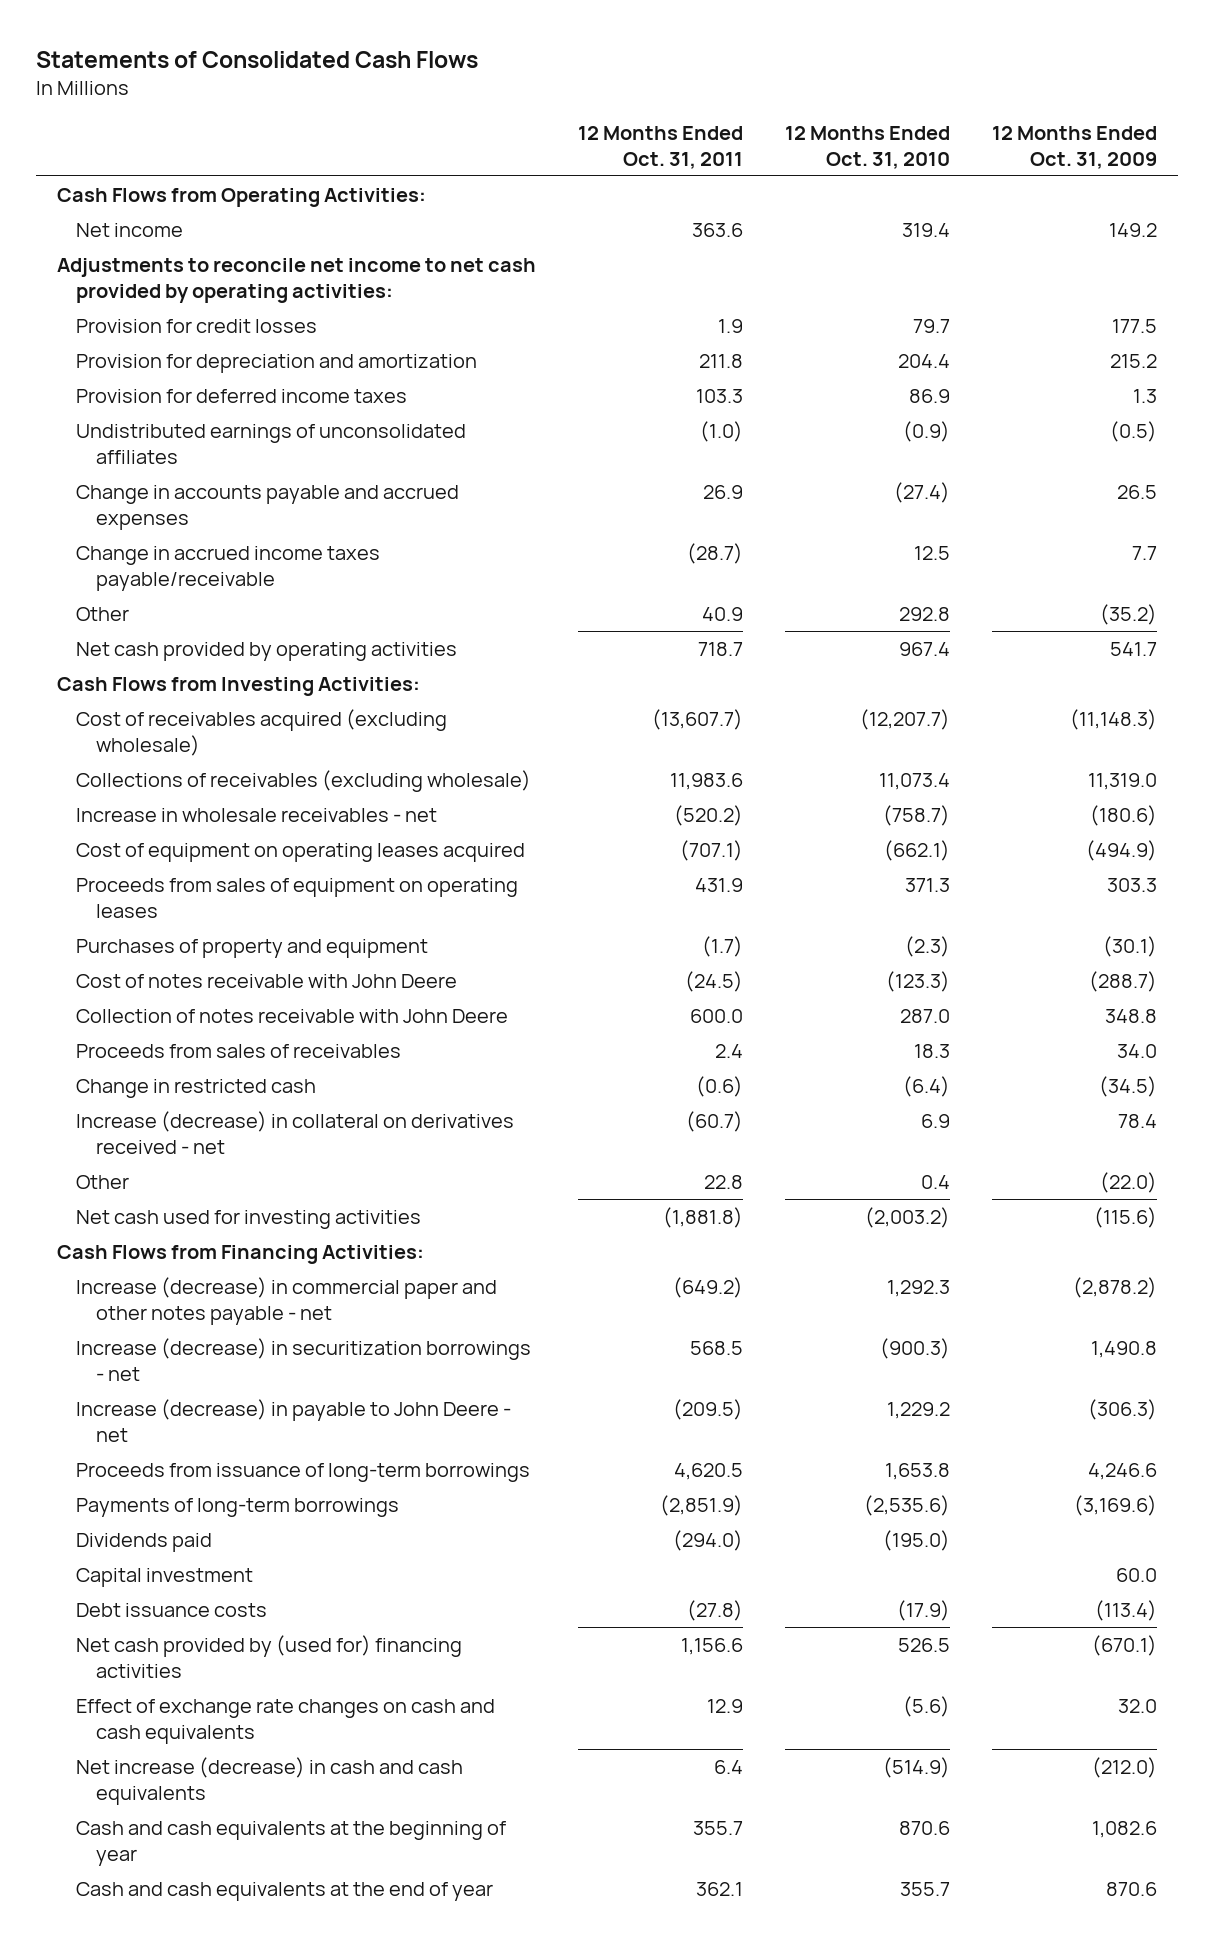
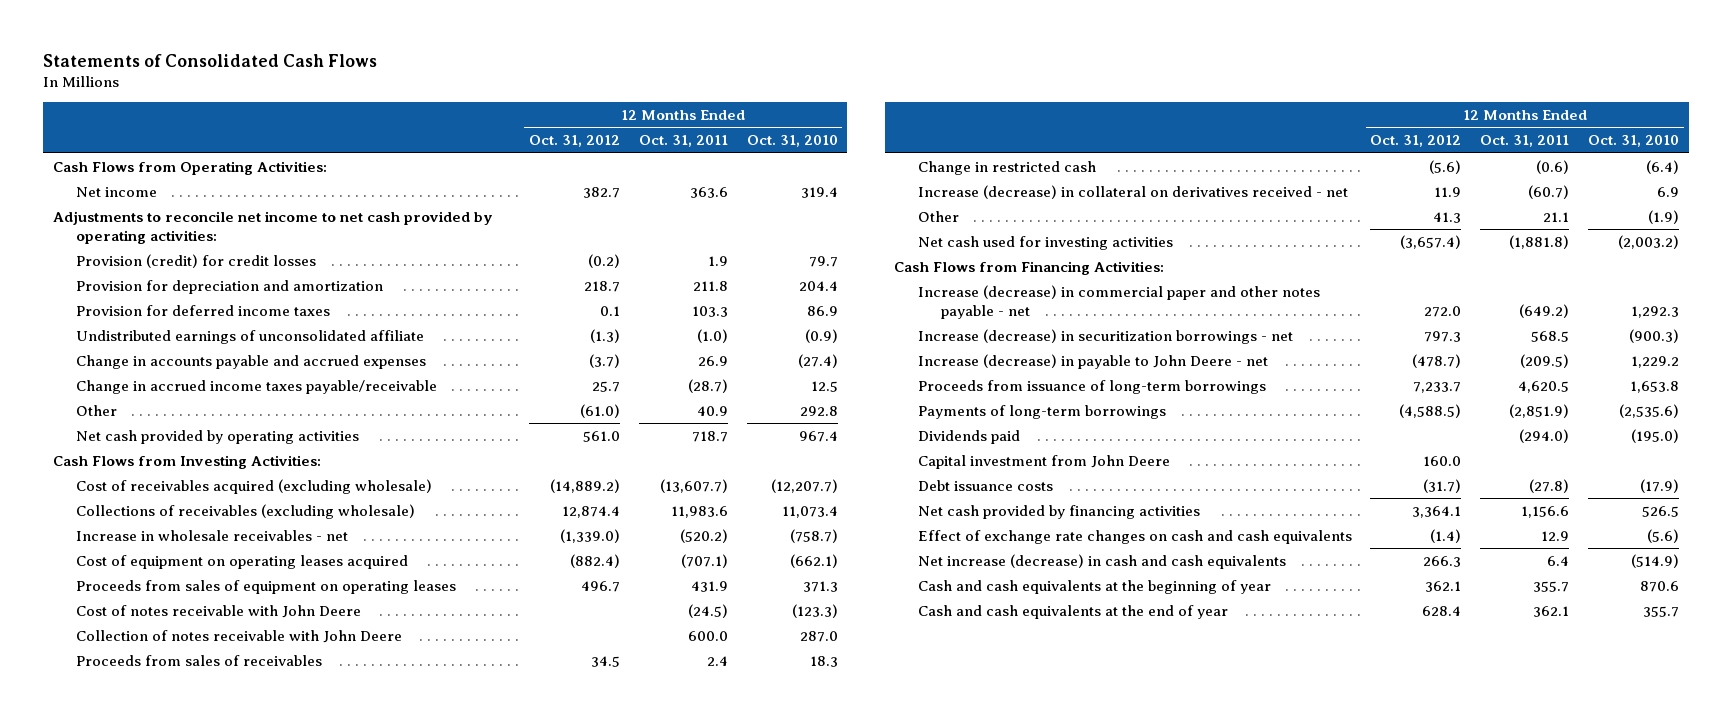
- | 12 Months Ended Oct. 31, 2011 | 12 Months Ended Oct. 31, 2010 | 12 Months Ended Oct. 31, 2009
+ | 12 Months Ended Oct. 31, 2012 | 12 Months Ended Oct. 31, 2011 | 12 Months Ended Oct. 31, 2010
- Provision for credit losses | 1.9 | 79.7 | 177.5
+ Provision (credit) for credit losses | (0.2) | 1.9 | 79.7
- Undistributed earnings of unconsolidated affiliates | (1.0) | (0.9) | (0.5)
+ Undistributed earnings of unconsolidated affiliate | (1.3) | (1.0) | (0.9)
- Purchases of property and equipment | (1.7) | (2.3) | (30.1)
- Other | 22.8 | 0.4 | (22.0)
+ Other | 41.3 | 21.1 | (1.9)
- Capital investment | | | 60.0
+ Capital investment from John Deere | 160.0 | |
- Net cash provided by (used for) financing activities | 1,156.6 | 526.5 | (670.1)
+ Net cash provided by financing activities | 3,364.1 | 1,156.6 | 526.5

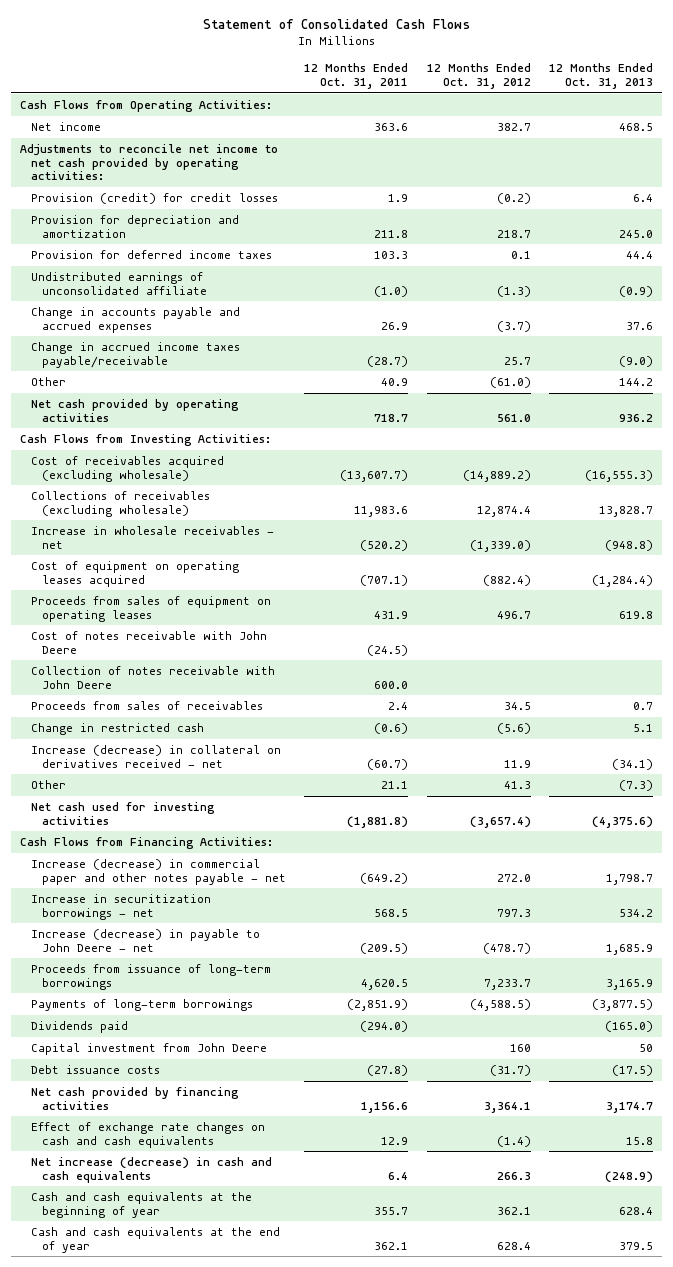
- Statements of Consolidated Cash Flows
+ Statement of Consolidated Cash Flows
- | 12 Months Ended Oct. 31, 2012 | 12 Months Ended Oct. 31, 2011 | 12 Months Ended Oct. 31, 2010
+ | 12 Months Ended Oct. 31, 2011 | 12 Months Ended Oct. 31, 2012 | 12 Months Ended Oct. 31, 2013
- Increase (decrease) in securitization borrowings - net | 797.3 | 568.5 | (900.3)
+ Increase in securitization borrowings - net | 568.5 | 797.3 | 534.2
- Capital investment from John Deere | 160.0 | |
+ Capital investment from John Deere | | 160 | 50

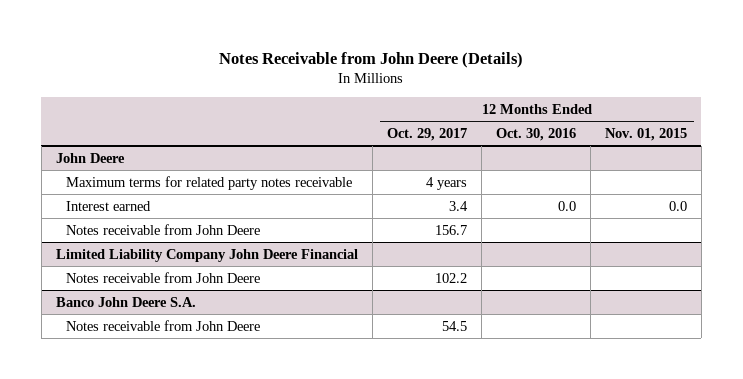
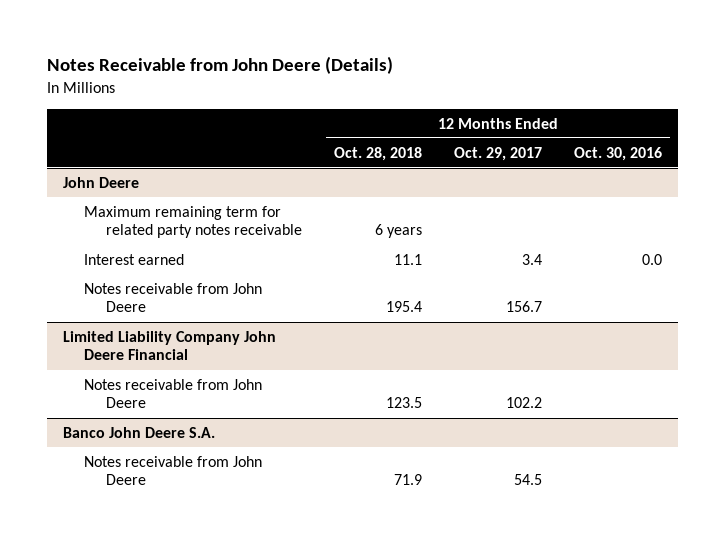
- | 12 Months Ended Oct. 29, 2017 | 12 Months Ended Oct. 30, 2016 | 12 Months Ended Nov. 01, 2015
+ | 12 Months Ended Oct. 28, 2018 | 12 Months Ended Oct. 29, 2017 | 12 Months Ended Oct. 30, 2016
@ John Deere
- Maximum terms for related party notes receivable | 4 years | |
+ Maximum remaining term for related party notes receivable | 6 years | |

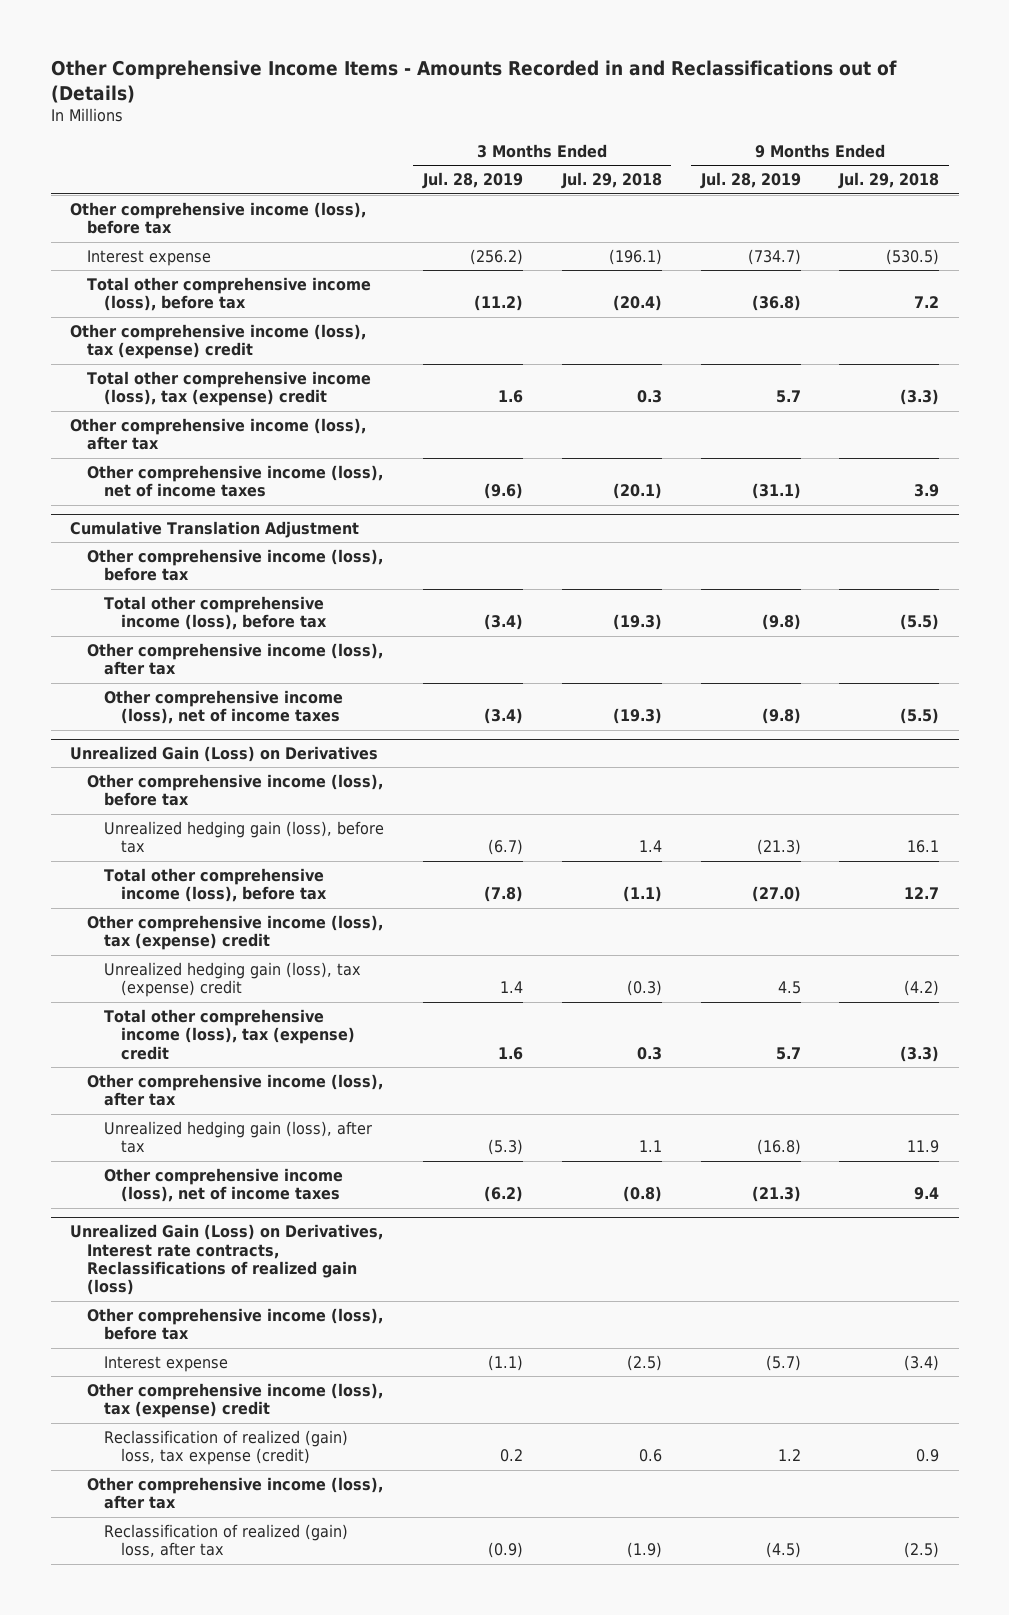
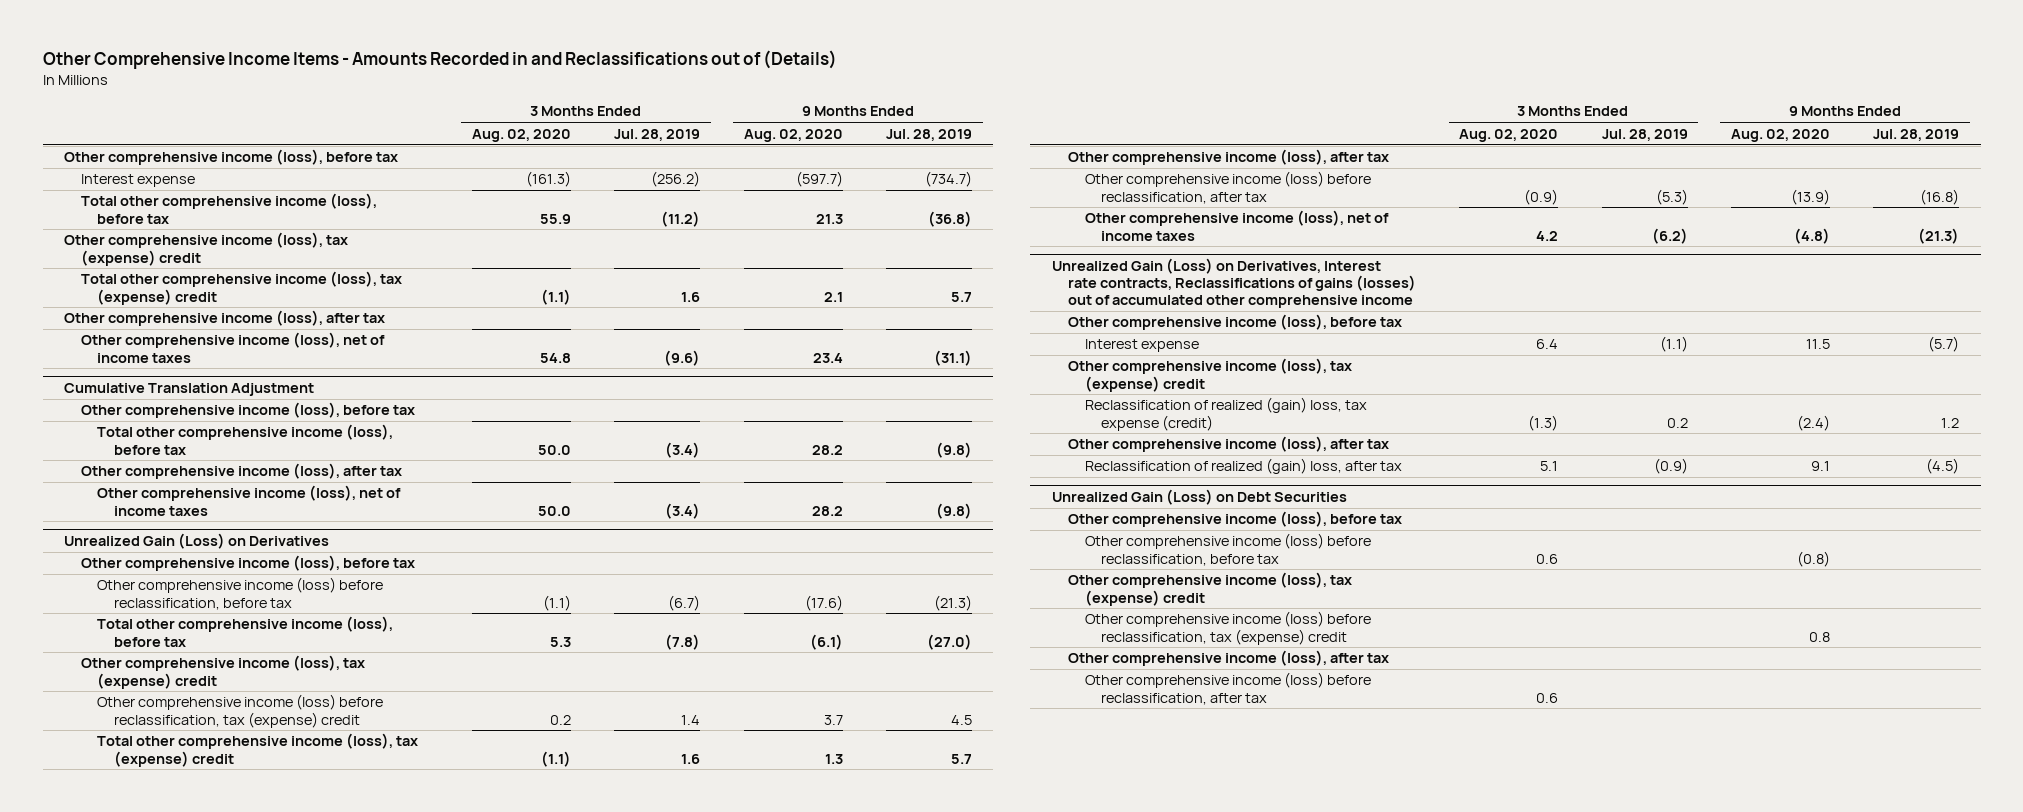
- | 3 Months Ended Jul. 28, 2019 | 3 Months Ended Jul. 29, 2018 | 9 Months Ended Jul. 28, 2019 | 9 Months Ended Jul. 29, 2018
+ | 3 Months Ended Aug. 02, 2020 | 3 Months Ended Jul. 28, 2019 | 9 Months Ended Aug. 02, 2020 | 9 Months Ended Jul. 28, 2019
@ Unrealized Gain (Loss) on Derivatives
- Unrealized hedging gain (loss), before tax | (6.7) | 1.4 | (21.3) | 16.1
+ Other comprehensive income (loss) before reclassification, before tax | (1.1) | (6.7) | (17.6) | (21.3)
- Unrealized hedging gain (loss), tax (expense) credit | 1.4 | (0.3) | 4.5 | (4.2)
+ Other comprehensive income (loss) before reclassification, tax (expense) credit | 0.2 | 1.4 | 3.7 | 4.5
- Unrealized hedging gain (loss), after tax | (5.3) | 1.1 | (16.8) | 11.9
+ Other comprehensive income (loss) before reclassification, after tax | (0.9) | (5.3) | (13.9) | (16.8)
- Unrealized Gain (Loss) on Derivatives, Interest rate contracts, Reclassifications of realized gain (loss)
+ Unrealized Gain (Loss) on Derivatives, Interest rate contracts, Reclassifications of gains (losses) out of accumulated other comprehensive income
+ Unrealized Gain (Loss) on Debt Securities
+ Other comprehensive income (loss), before tax
+ Other comprehensive income (loss) before reclassification, before tax | 0.6 | | (0.8) |
+ Other comprehensive income (loss), tax (expense) credit
+ Other comprehensive income (loss) before reclassification, tax (expense) credit | | | 0.8 |
+ Other comprehensive income (loss), after tax
+ Other comprehensive income (loss) before reclassification, after tax | 0.6 | | |

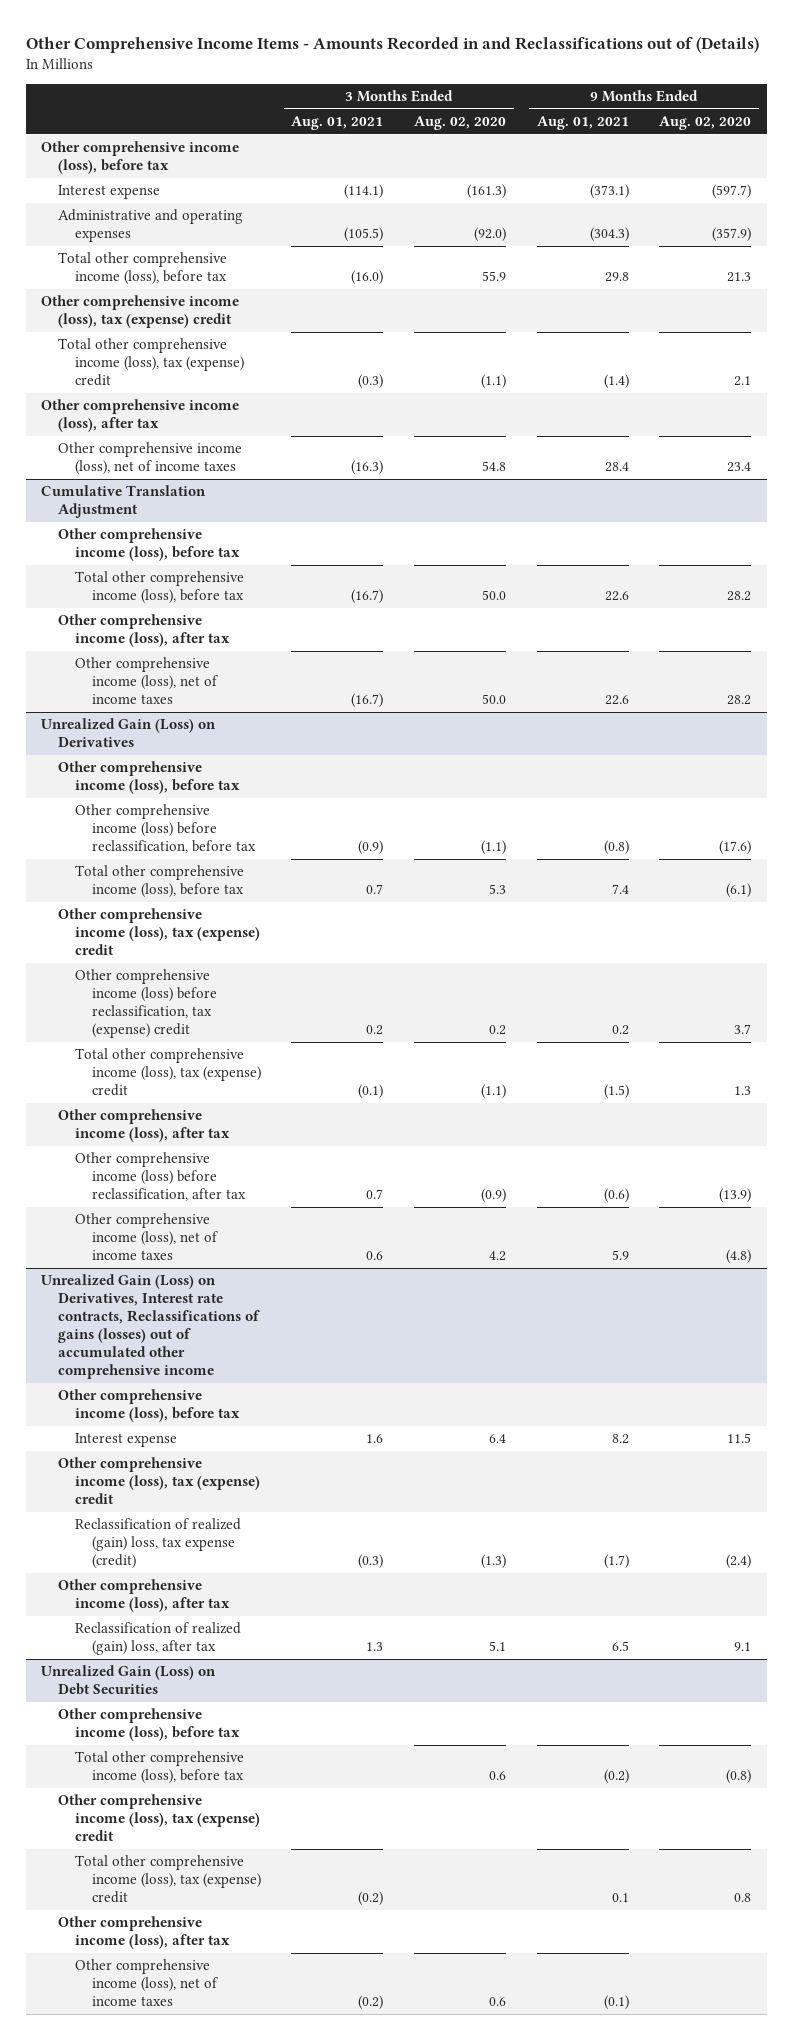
- | 3 Months Ended Aug. 02, 2020 | 3 Months Ended Jul. 28, 2019 | 9 Months Ended Aug. 02, 2020 | 9 Months Ended Jul. 28, 2019
+ | 3 Months Ended Aug. 01, 2021 | 3 Months Ended Aug. 02, 2020 | 9 Months Ended Aug. 01, 2021 | 9 Months Ended Aug. 02, 2020
+ Administrative and operating expenses | (105.5) | (92.0) | (304.3) | (357.9)
@ Unrealized Gain (Loss) on Debt Securities
- Other comprehensive income (loss) before reclassification, before tax | 0.6 | | (0.8) |
+ Total other comprehensive income (loss), before tax | | 0.6 | (0.2) | (0.8)
- Other comprehensive income (loss) before reclassification, tax (expense) credit | | | 0.8 |
+ Total other comprehensive income (loss), tax (expense) credit | (0.2) | | 0.1 | 0.8
- Other comprehensive income (loss) before reclassification, after tax | 0.6 | | |
+ Other comprehensive income (loss), net of income taxes | (0.2) | 0.6 | (0.1) |

